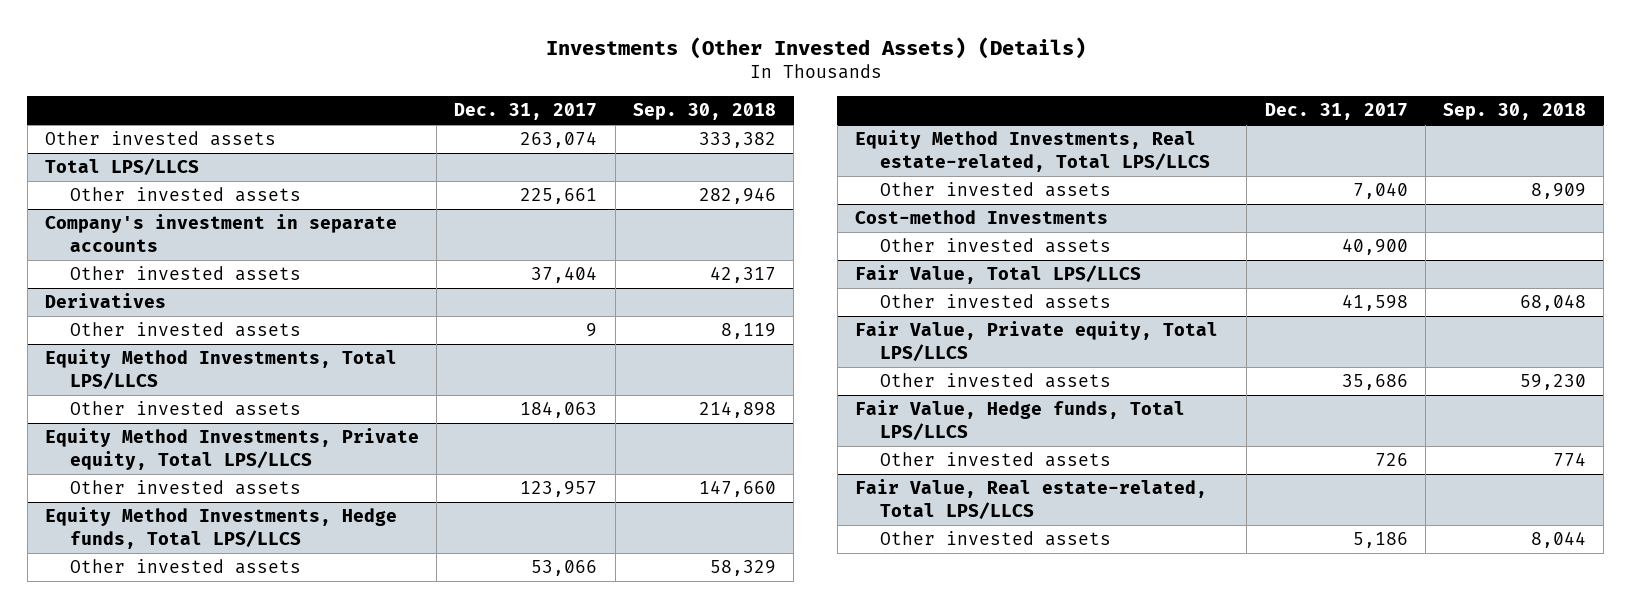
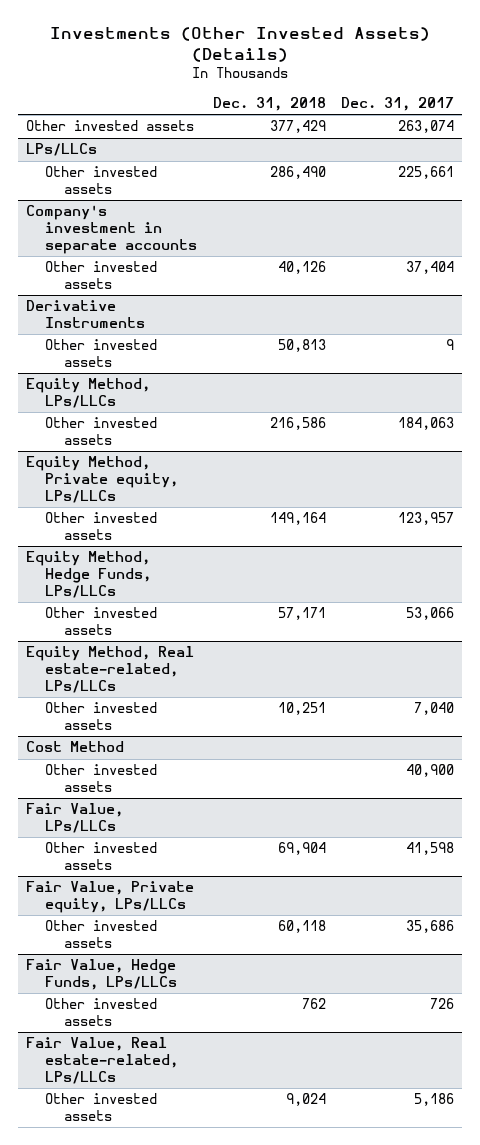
- | Dec. 31, 2017 | Sep. 30, 2018
+ | Dec. 31, 2018 | Dec. 31, 2017
- Total LPS/LLCS
+ LPs/LLCs
- Derivatives
+ Derivative Instruments
- Equity Method Investments, Total LPS/LLCS
+ Equity Method, LPs/LLCs
- Equity Method Investments, Private equity, Total LPS/LLCS
+ Equity Method, Private equity, LPs/LLCs
- Equity Method Investments, Hedge funds, Total LPS/LLCS
+ Equity Method, Hedge Funds, LPs/LLCs
- Equity Method Investments, Real estate-related, Total LPS/LLCS
+ Equity Method, Real estate-related, LPs/LLCs
- Cost-method Investments
+ Cost Method
- Fair Value, Total LPS/LLCS
+ Fair Value, LPs/LLCs
- Fair Value, Private equity, Total LPS/LLCS
+ Fair Value, Private equity, LPs/LLCs
- Fair Value, Hedge funds, Total LPS/LLCS
+ Fair Value, Hedge Funds, LPs/LLCs
- Fair Value, Real estate-related, Total LPS/LLCS
+ Fair Value, Real estate-related, LPs/LLCs

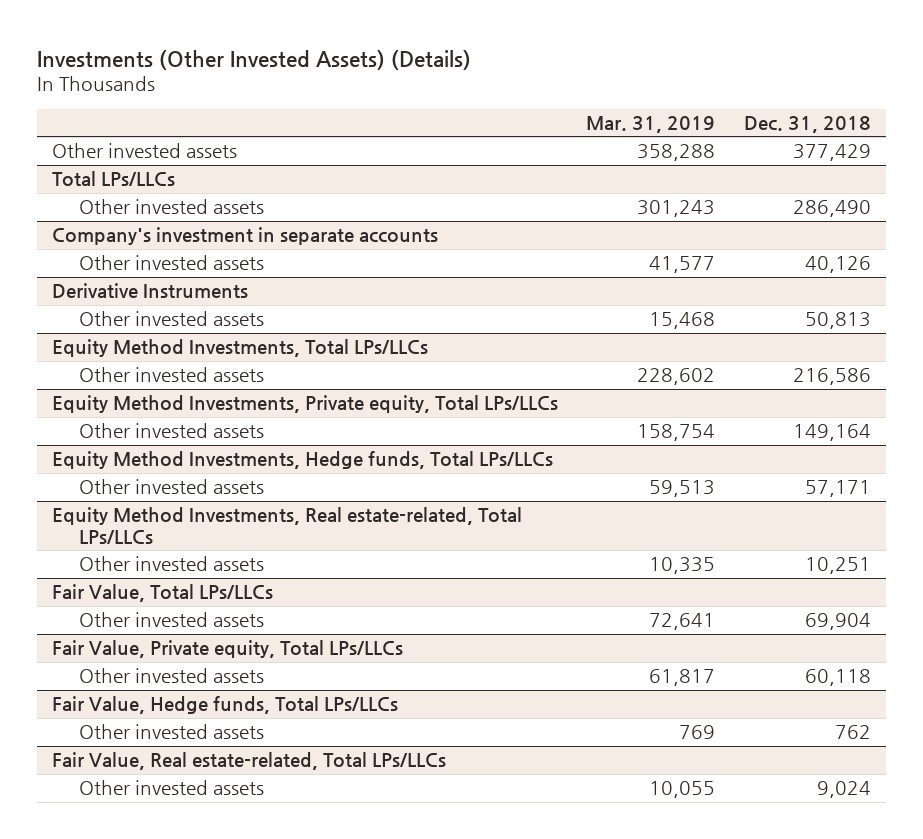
- | Dec. 31, 2018 | Dec. 31, 2017
+ | Mar. 31, 2019 | Dec. 31, 2018
- LPs/LLCs
+ Total LPs/LLCs
- Equity Method, LPs/LLCs
+ Equity Method Investments, Total LPs/LLCs
- Equity Method, Private equity, LPs/LLCs
+ Equity Method Investments, Private equity, Total LPs/LLCs
- Equity Method, Hedge Funds, LPs/LLCs
+ Equity Method Investments, Hedge funds, Total LPs/LLCs
- Equity Method, Real estate-related, LPs/LLCs
+ Equity Method Investments, Real estate-related, Total LPs/LLCs
- Cost Method
- Other invested assets | | 40,900
- Fair Value, LPs/LLCs
+ Fair Value, Total LPs/LLCs
- Fair Value, Private equity, LPs/LLCs
+ Fair Value, Private equity, Total LPs/LLCs
- Fair Value, Hedge Funds, LPs/LLCs
+ Fair Value, Hedge funds, Total LPs/LLCs
- Fair Value, Real estate-related, LPs/LLCs
+ Fair Value, Real estate-related, Total LPs/LLCs

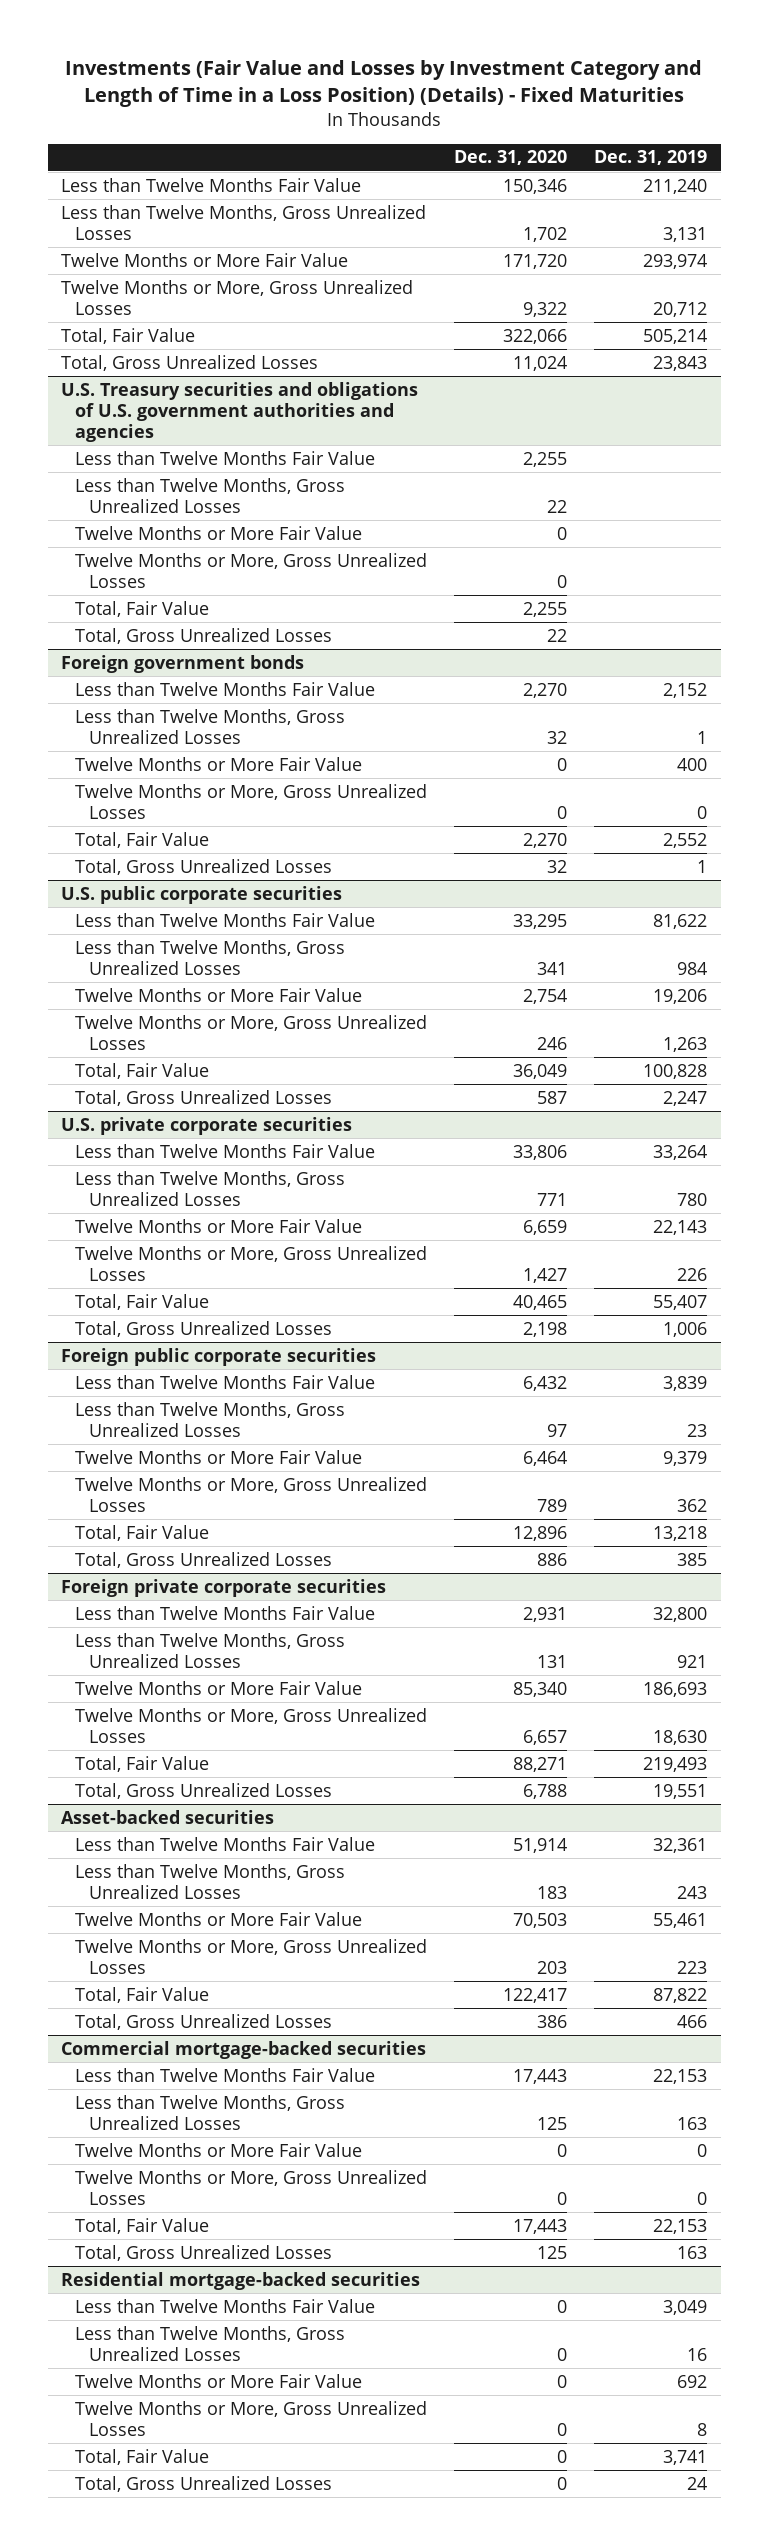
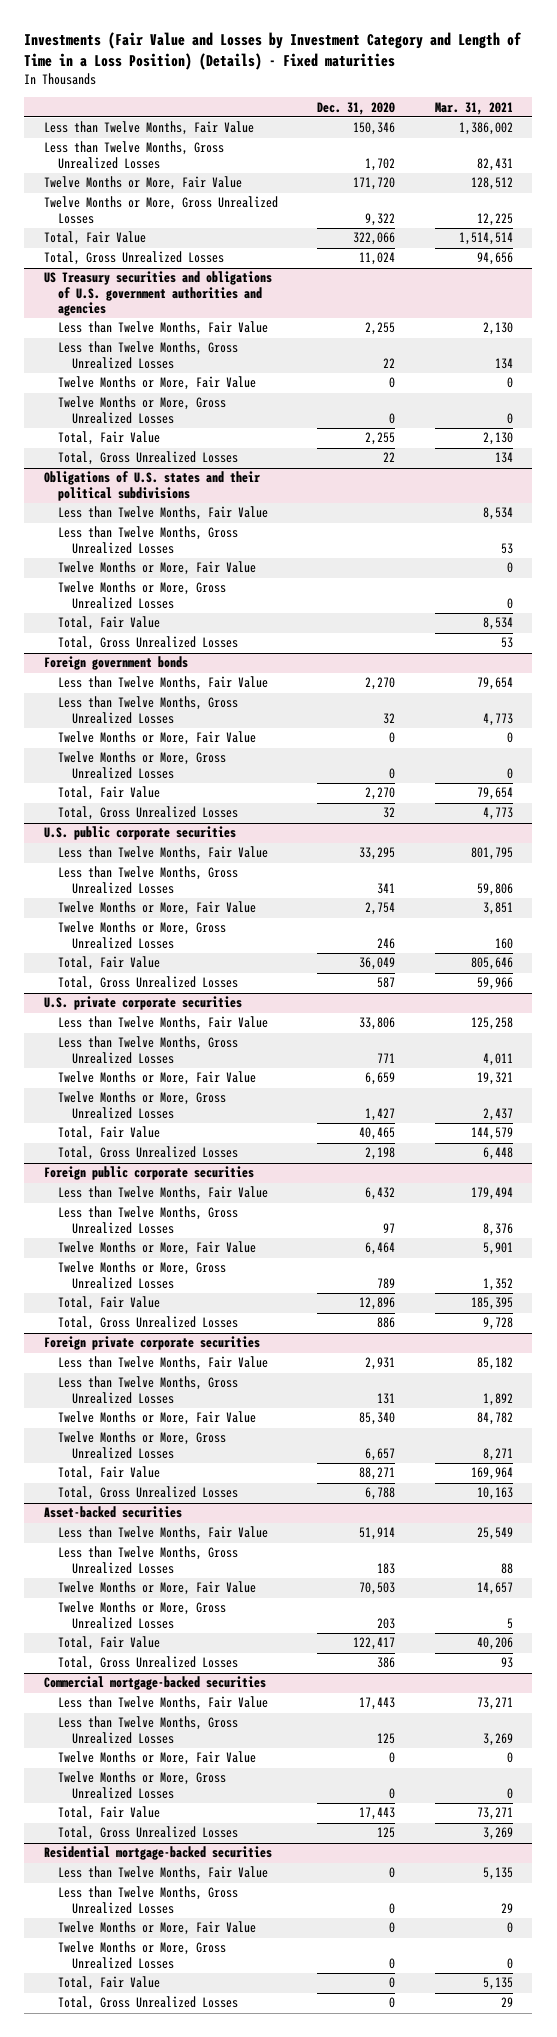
- Investments (Fair Value and Losses by Investment Category and Length of Time in a Loss Position) (Details) - Fixed Maturities
+ Investments (Fair Value and Losses by Investment Category and Length of Time in a Loss Position) (Details) - Fixed maturities
- | Dec. 31, 2020 | Dec. 31, 2019
+ | Dec. 31, 2020 | Mar. 31, 2021
- Less than Twelve Months Fair Value | 150,346 | 211,240
+ Less than Twelve Months, Fair Value | 150,346 | 1,386,002
- Twelve Months or More Fair Value | 171,720 | 293,974
+ Twelve Months or More, Fair Value | 171,720 | 128,512
- U.S. Treasury securities and obligations of U.S. government authorities and agencies
- Less than Twelve Months Fair Value | 2,255 |
+ US Treasury securities and obligations of U.S. government authorities and agencies
+ Less than Twelve Months, Fair Value | 2,255 | 2,130
- Twelve Months or More Fair Value | 0 |
+ Twelve Months or More, Fair Value | 0 | 0
+ Obligations of U.S. states and their political subdivisions
+ Less than Twelve Months, Fair Value | | 8,534
+ Less than Twelve Months, Gross Unrealized Losses | | 53
+ Twelve Months or More, Fair Value | | 0
+ Twelve Months or More, Gross Unrealized Losses | | 0
+ Total, Fair Value | | 8,534
+ Total, Gross Unrealized Losses | | 53
@ Foreign government bonds
- Less than Twelve Months Fair Value | 2,270 | 2,152
+ Less than Twelve Months, Fair Value | 2,270 | 79,654
- Twelve Months or More Fair Value | 0 | 400
+ Twelve Months or More, Fair Value | 0 | 0
@ U.S. public corporate securities
- Less than Twelve Months Fair Value | 33,295 | 81,622
+ Less than Twelve Months, Fair Value | 33,295 | 801,795
- Twelve Months or More Fair Value | 2,754 | 19,206
+ Twelve Months or More, Fair Value | 2,754 | 3,851
@ U.S. private corporate securities
- Less than Twelve Months Fair Value | 33,806 | 33,264
+ Less than Twelve Months, Fair Value | 33,806 | 125,258
- Twelve Months or More Fair Value | 6,659 | 22,143
+ Twelve Months or More, Fair Value | 6,659 | 19,321
@ Foreign public corporate securities
- Less than Twelve Months Fair Value | 6,432 | 3,839
+ Less than Twelve Months, Fair Value | 6,432 | 179,494
- Twelve Months or More Fair Value | 6,464 | 9,379
+ Twelve Months or More, Fair Value | 6,464 | 5,901
@ Foreign private corporate securities
- Less than Twelve Months Fair Value | 2,931 | 32,800
+ Less than Twelve Months, Fair Value | 2,931 | 85,182
- Twelve Months or More Fair Value | 85,340 | 186,693
+ Twelve Months or More, Fair Value | 85,340 | 84,782
@ Asset-backed securities
- Less than Twelve Months Fair Value | 51,914 | 32,361
+ Less than Twelve Months, Fair Value | 51,914 | 25,549
- Twelve Months or More Fair Value | 70,503 | 55,461
+ Twelve Months or More, Fair Value | 70,503 | 14,657
@ Commercial mortgage-backed securities
- Less than Twelve Months Fair Value | 17,443 | 22,153
+ Less than Twelve Months, Fair Value | 17,443 | 73,271
- Twelve Months or More Fair Value | 0 | 0
+ Twelve Months or More, Fair Value | 0 | 0
@ Residential mortgage-backed securities
- Less than Twelve Months Fair Value | 0 | 3,049
+ Less than Twelve Months, Fair Value | 0 | 5,135
- Twelve Months or More Fair Value | 0 | 692
+ Twelve Months or More, Fair Value | 0 | 0

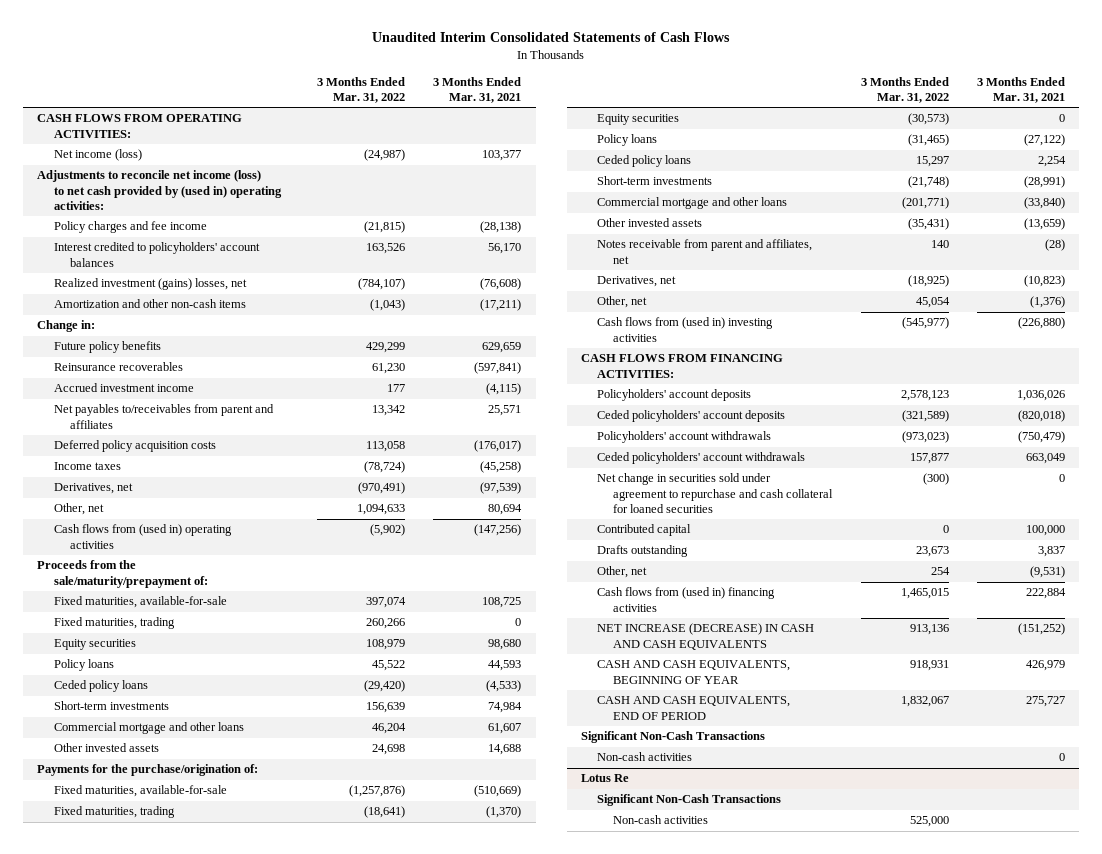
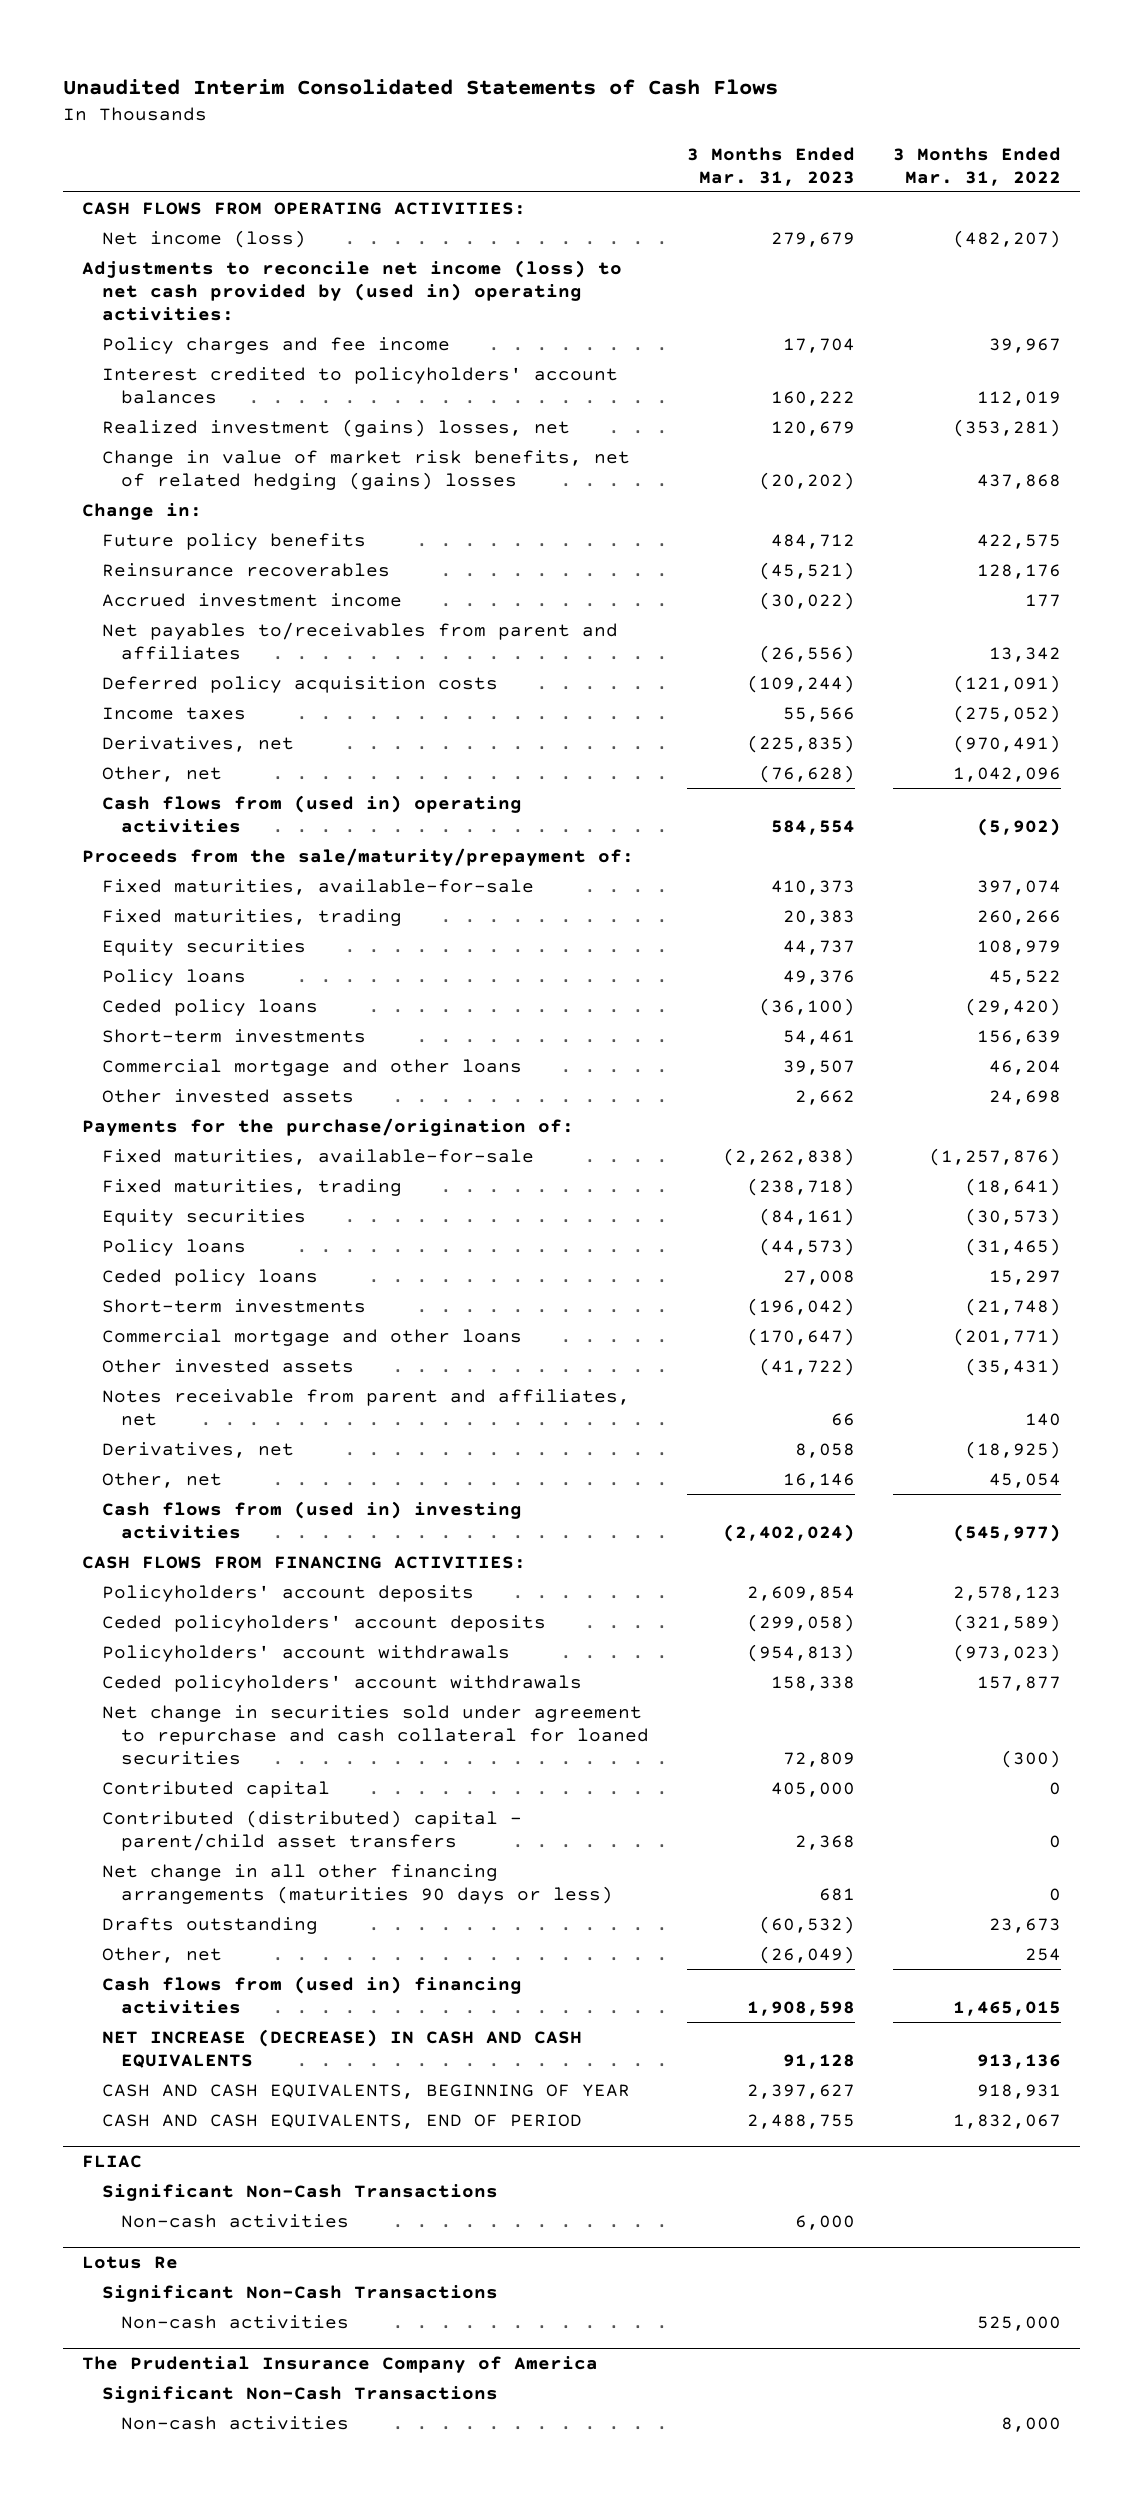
- | 3 Months Ended Mar. 31, 2022 | 3 Months Ended Mar. 31, 2021
+ | 3 Months Ended Mar. 31, 2023 | 3 Months Ended Mar. 31, 2022
- Net income (loss) | (24,987) | 103,377
+ Net income (loss) | 279,679 | (482,207)
- Policy charges and fee income | (21,815) | (28,138)
- Interest credited to policyholders' account balances | 163,526 | 56,170
- Realized investment (gains) losses, net | (784,107) | (76,608)
- Amortization and other non-cash items | (1,043) | (17,211)
+ Policy charges and fee income | 17,704 | 39,967
+ Interest credited to policyholders' account balances | 160,222 | 112,019
+ Realized investment (gains) losses, net | 120,679 | (353,281)
+ Change in value of market risk benefits, net of related hedging (gains) losses | (20,202) | 437,868
- Future policy benefits | 429,299 | 629,659
- Reinsurance recoverables | 61,230 | (597,841)
+ Future policy benefits | 484,712 | 422,575
+ Reinsurance recoverables | (45,521) | 128,176
- Deferred policy acquisition costs | 113,058 | (176,017)
- Income taxes | (78,724) | (45,258)
+ Deferred policy acquisition costs | (109,244) | (121,091)
+ Income taxes | 55,566 | (275,052)
- Other, net | 1,094,633 | 80,694
+ Other, net | (76,628) | 1,042,096
+ Contributed (distributed) capital - parent/child asset transfers | 2,368 | 0
+ Net change in all other financing arrangements (maturities 90 days or less) | 681 | 0
+ FLIAC
+ The Prudential Insurance Company of America
+ Significant Non-Cash Transactions
+ Non-cash activities | | 8,000

